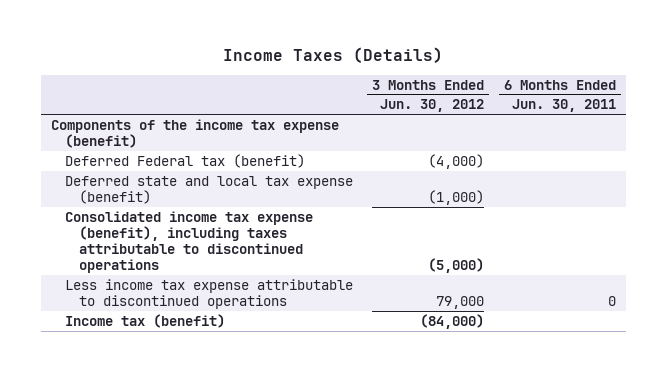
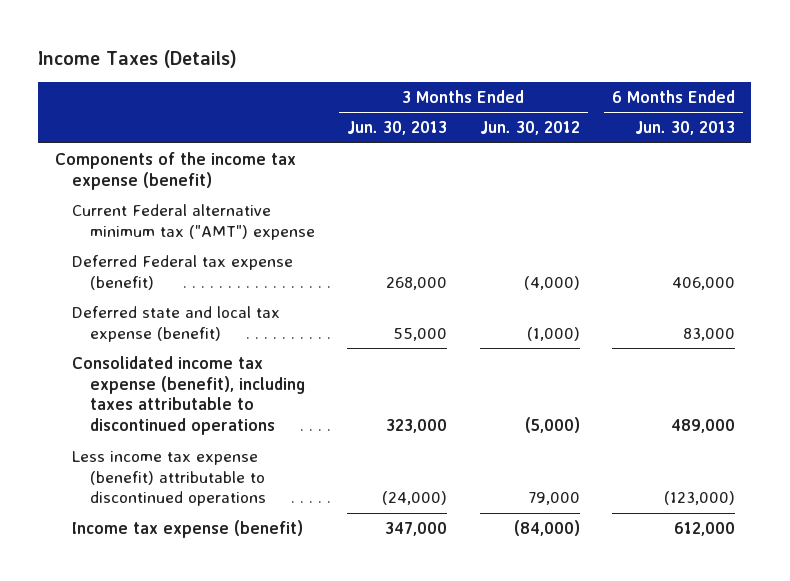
- | 3 Months Ended Jun. 30, 2012 | 6 Months Ended Jun. 30, 2011
+ | 3 Months Ended Jun. 30, 2013 | 3 Months Ended Jun. 30, 2012 | 6 Months Ended Jun. 30, 2013
- Deferred Federal tax (benefit) | (4,000) |
+ Current Federal alternative minimum tax ("AMT") expense
+ Deferred Federal tax expense (benefit) | 268,000 | (4,000) | 406,000
- Less income tax expense attributable to discontinued operations | 79,000 | 0
- Income tax (benefit) | (84,000) |
+ Less income tax expense (benefit) attributable to discontinued operations | (24,000) | 79,000 | (123,000)
+ Income tax expense (benefit) | 347,000 | (84,000) | 612,000

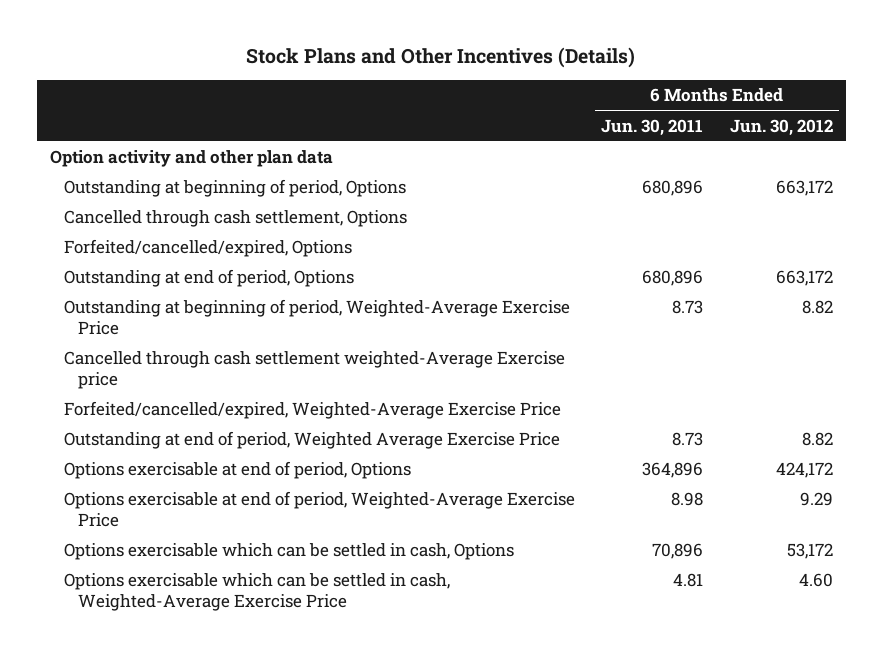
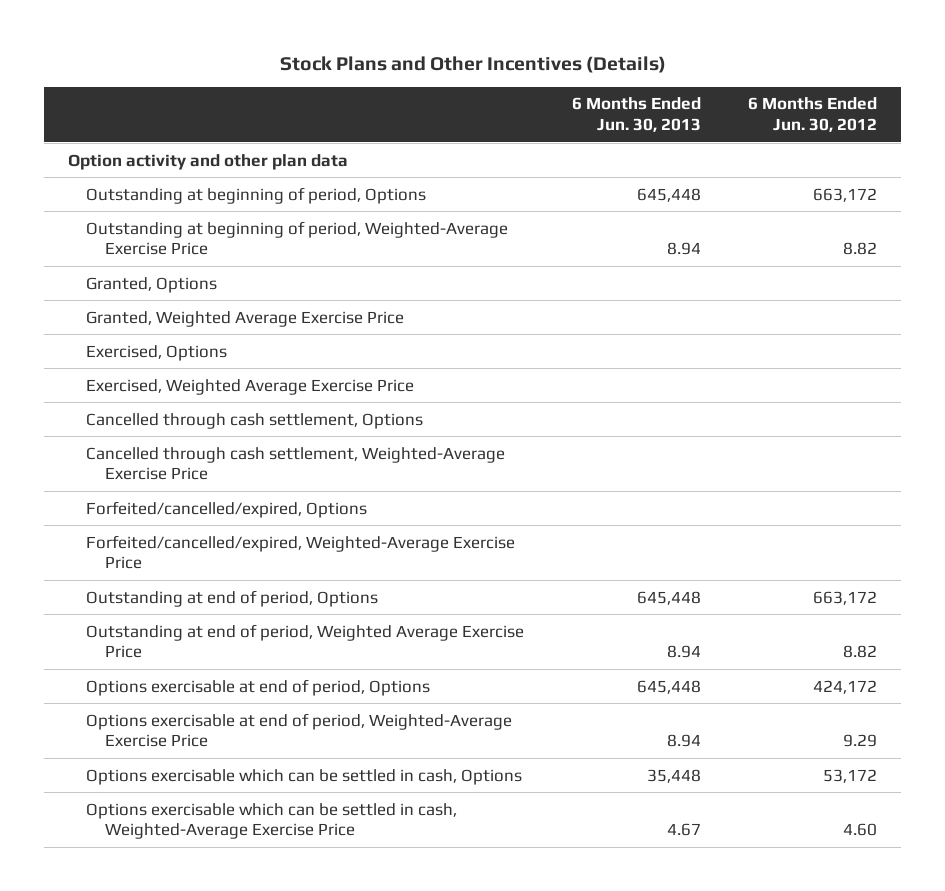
- | 6 Months Ended Jun. 30, 2011 | 6 Months Ended Jun. 30, 2012
+ | 6 Months Ended Jun. 30, 2013 | 6 Months Ended Jun. 30, 2012
moved up: Outstanding at beginning of period, Weighted-Average Exercise Price | 8.94 | 8.82
+ Granted, Options
+ Granted, Weighted Average Exercise Price
+ Exercised, Options
+ Exercised, Weighted Average Exercise Price
+ Cancelled through cash settlement, Weighted-Average Exercise Price
- Cancelled through cash settlement weighted-Average Exercise price
moved down: Outstanding at end of period, Options | 645,448 | 663,172

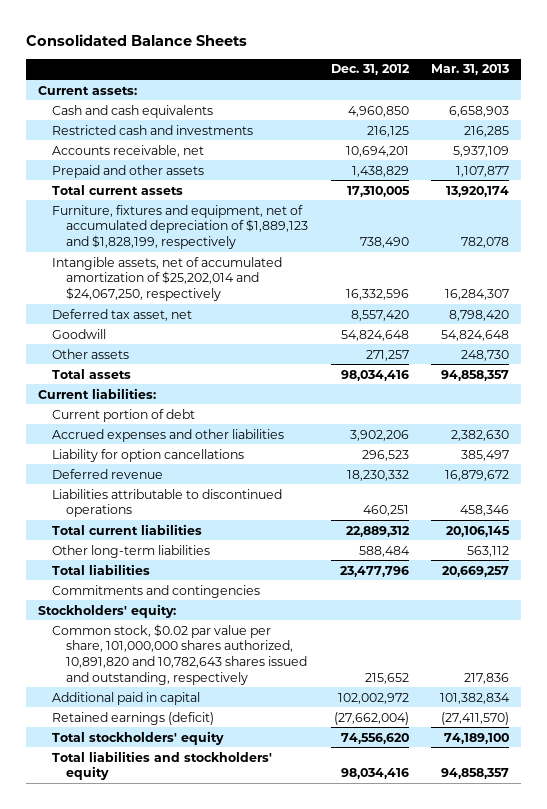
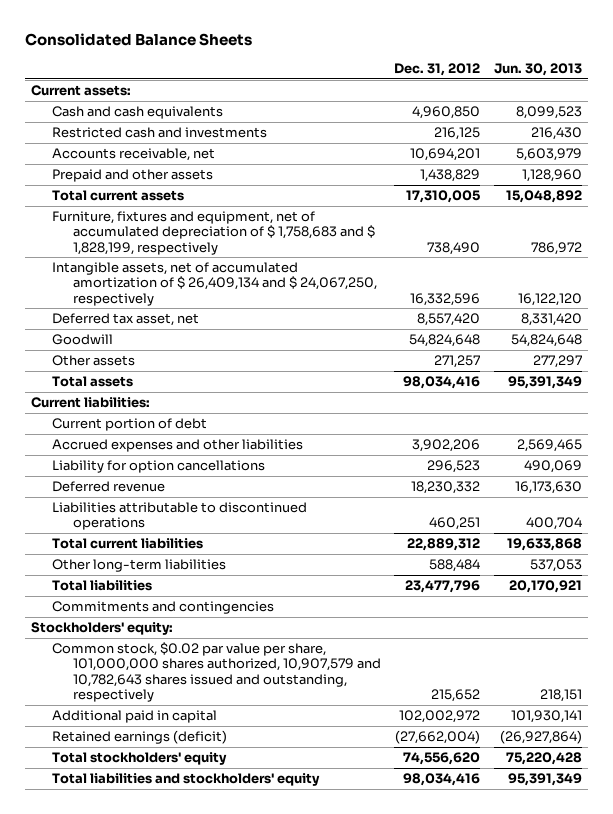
- | Dec. 31, 2012 | Mar. 31, 2013
+ | Dec. 31, 2012 | Jun. 30, 2013
- Furniture, fixtures and equipment, net of accumulated depreciation of $1,889,123 and $1,828,199, respectively | 738,490 | 782,078
- Intangible assets, net of accumulated amortization of $25,202,014 and $24,067,250, respectively | 16,332,596 | 16,284,307
+ Furniture, fixtures and equipment, net of accumulated depreciation of $ 1,758,683 and $ 1,828,199, respectively | 738,490 | 786,972
+ Intangible assets, net of accumulated amortization of $ 26,409,134 and $ 24,067,250, respectively | 16,332,596 | 16,122,120
- Common stock, $0.02 par value per share, 101,000,000 shares authorized, 10,891,820 and 10,782,643 shares issued and outstanding, respectively | 215,652 | 217,836
+ Common stock, $0.02 par value per share, 101,000,000 shares authorized, 10,907,579 and 10,782,643 shares issued and outstanding, respectively | 215,652 | 218,151

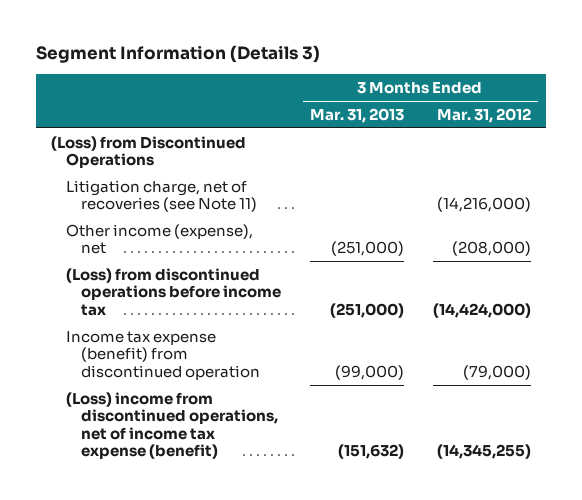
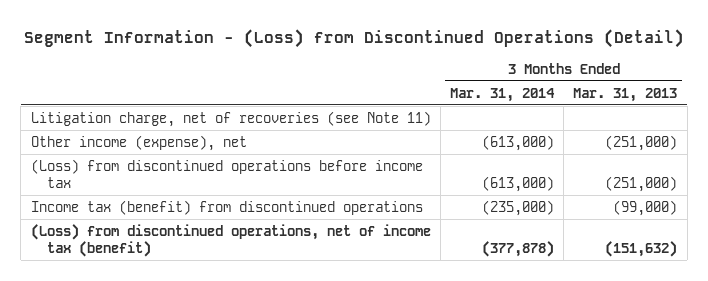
- Segment Information (Details 3)
+ Segment Information - (Loss) from Discontinued Operations (Detail)
- | 3 Months Ended Mar. 31, 2013 | 3 Months Ended Mar. 31, 2012
+ | 3 Months Ended Mar. 31, 2014 | 3 Months Ended Mar. 31, 2013
- (Loss) from Discontinued Operations
- Income tax expense (benefit) from discontinued operation | (99,000) | (79,000)
- (Loss) income from discontinued operations, net of income tax expense (benefit) | (151,632) | (14,345,255)
+ Income tax (benefit) from discontinued operations | (235,000) | (99,000)
+ (Loss) from discontinued operations, net of income tax (benefit) | (377,878) | (151,632)

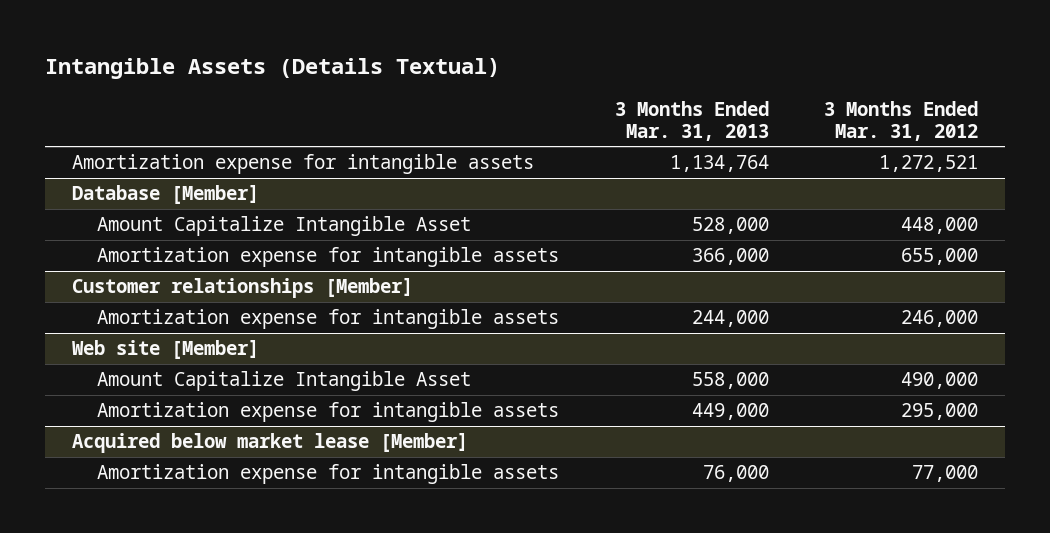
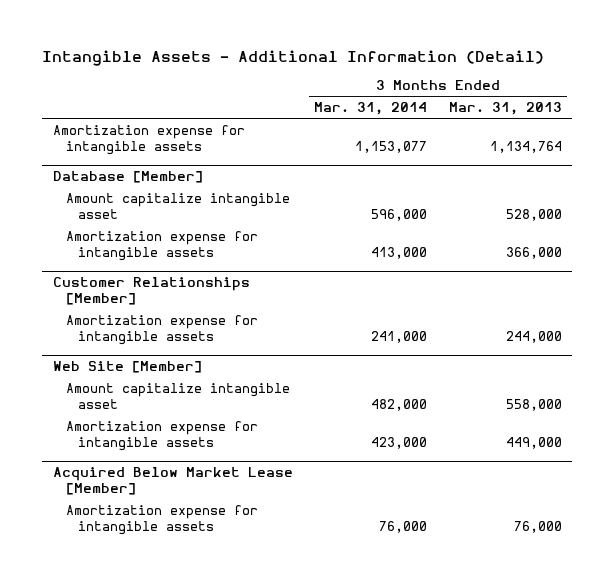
- Intangible Assets (Details Textual)
+ Intangible Assets - Additional Information (Detail)
- | 3 Months Ended Mar. 31, 2013 | 3 Months Ended Mar. 31, 2012
+ | 3 Months Ended Mar. 31, 2014 | 3 Months Ended Mar. 31, 2013
@ Database [Member]
- Amount Capitalize Intangible Asset | 528,000 | 448,000
+ Amount capitalize intangible asset | 596,000 | 528,000
- Customer relationships [Member]
+ Customer Relationships [Member]
- Web site [Member]
- Amount Capitalize Intangible Asset | 558,000 | 490,000
+ Web Site [Member]
+ Amount capitalize intangible asset | 482,000 | 558,000
- Acquired below market lease [Member]
+ Acquired Below Market Lease [Member]

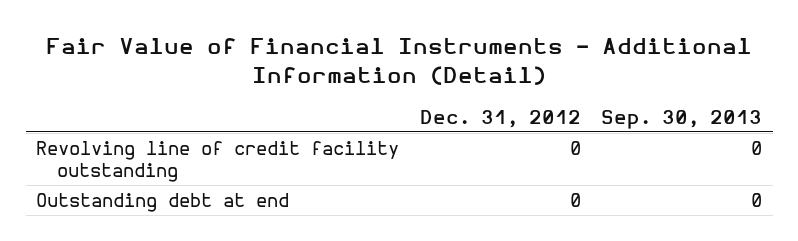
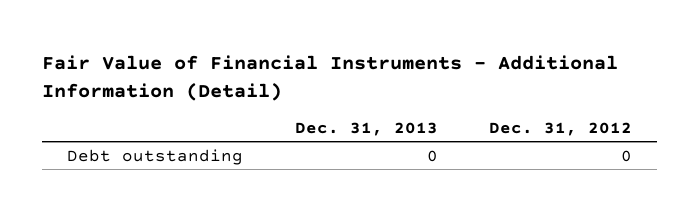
- | Dec. 31, 2012 | Sep. 30, 2013
+ | Dec. 31, 2013 | Dec. 31, 2012
- Revolving line of credit facility outstanding | 0 | 0
- Outstanding debt at end | 0 | 0
+ Debt outstanding | 0 | 0

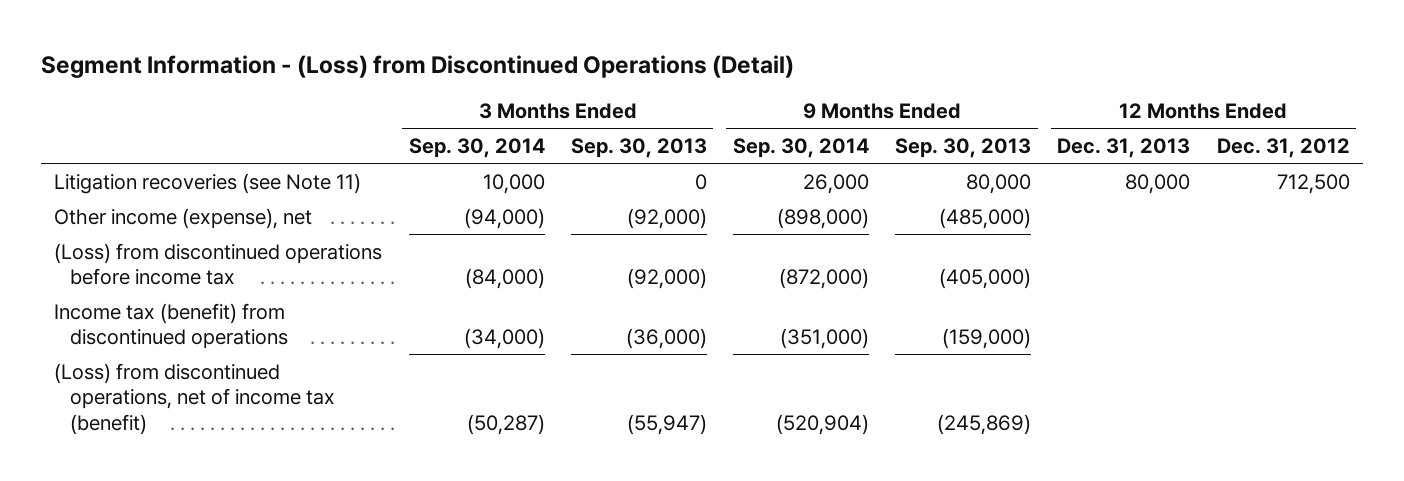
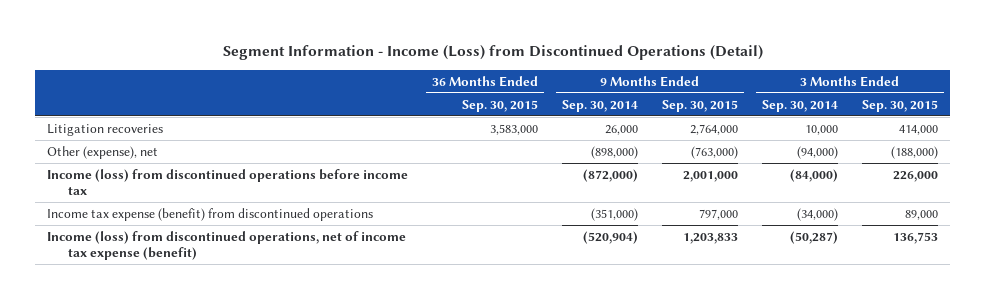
- Segment Information - (Loss) from Discontinued Operations (Detail)
+ Segment Information - Income (Loss) from Discontinued Operations (Detail)
- | 3 Months Ended Sep. 30, 2014 | 3 Months Ended Sep. 30, 2013 | 9 Months Ended Sep. 30, 2014 | 9 Months Ended Sep. 30, 2013 | 12 Months Ended Dec. 31, 2013 | 12 Months Ended Dec. 31, 2012
+ | 36 Months Ended Sep. 30, 2015 | 9 Months Ended Sep. 30, 2014 | 9 Months Ended Sep. 30, 2015 | 3 Months Ended Sep. 30, 2014 | 3 Months Ended Sep. 30, 2015
- Litigation recoveries (see Note 11) | 10,000 | 0 | 26,000 | 80,000 | 80,000 | 712,500
- Other income (expense), net | (94,000) | (92,000) | (898,000) | (485,000) | |
- (Loss) from discontinued operations before income tax | (84,000) | (92,000) | (872,000) | (405,000) | |
- Income tax (benefit) from discontinued operations | (34,000) | (36,000) | (351,000) | (159,000) | |
- (Loss) from discontinued operations, net of income tax (benefit) | (50,287) | (55,947) | (520,904) | (245,869) | |
+ Litigation recoveries | 3,583,000 | 26,000 | 2,764,000 | 10,000 | 414,000
+ Other (expense), net | | (898,000) | (763,000) | (94,000) | (188,000)
+ Income (loss) from discontinued operations before income tax | | (872,000) | 2,001,000 | (84,000) | 226,000
+ Income tax expense (benefit) from discontinued operations | | (351,000) | 797,000 | (34,000) | 89,000
+ Income (loss) from discontinued operations, net of income tax expense (benefit) | | (520,904) | 1,203,833 | (50,287) | 136,753

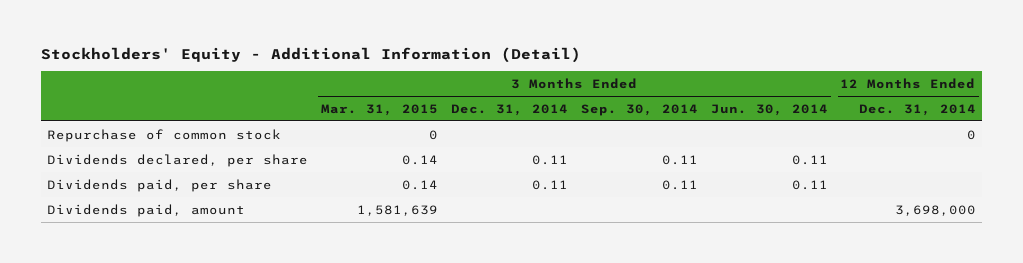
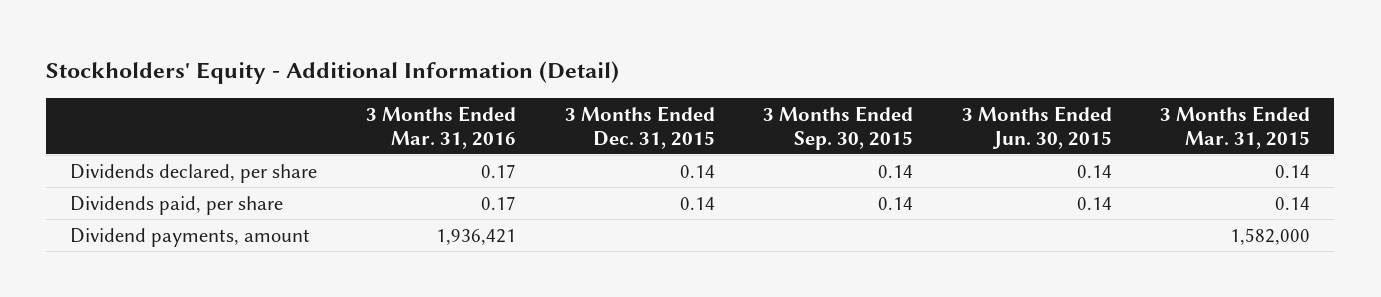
- | 3 Months Ended Mar. 31, 2015 | 3 Months Ended Dec. 31, 2014 | 3 Months Ended Sep. 30, 2014 | 3 Months Ended Jun. 30, 2014 | 12 Months Ended Dec. 31, 2014
+ | 3 Months Ended Mar. 31, 2016 | 3 Months Ended Dec. 31, 2015 | 3 Months Ended Sep. 30, 2015 | 3 Months Ended Jun. 30, 2015 | 3 Months Ended Mar. 31, 2015
- Repurchase of common stock | 0 | | | | 0
- Dividends paid, amount | 1,581,639 | | | | 3,698,000
+ Dividend payments, amount | 1,936,421 | | | | 1,582,000

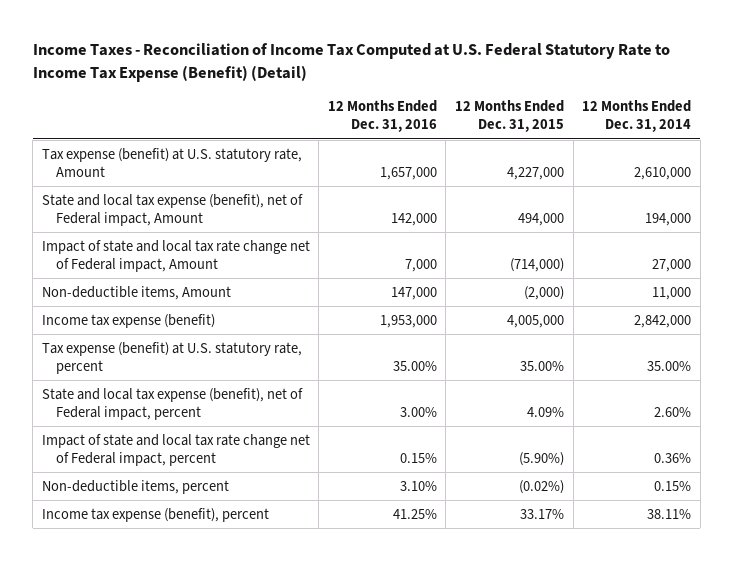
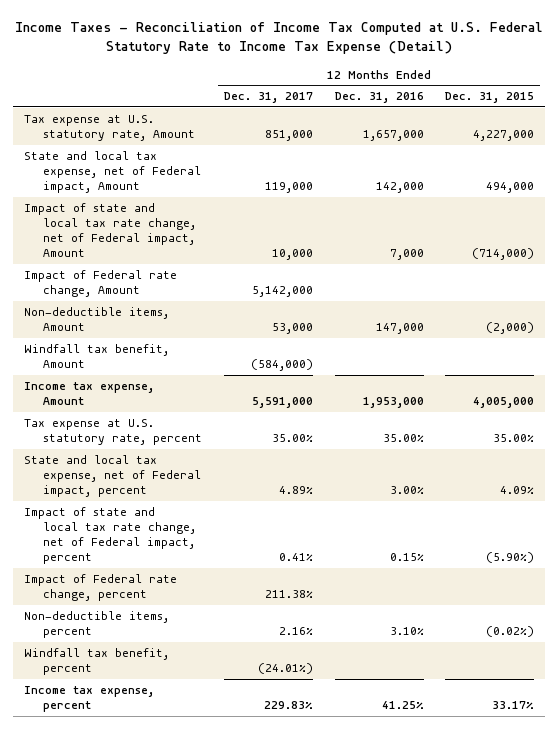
- Income Taxes - Reconciliation of Income Tax Computed at U.S. Federal Statutory Rate to Income Tax Expense (Benefit) (Detail)
+ Income Taxes - Reconciliation of Income Tax Computed at U.S. Federal Statutory Rate to Income Tax Expense (Detail)
- | 12 Months Ended Dec. 31, 2016 | 12 Months Ended Dec. 31, 2015 | 12 Months Ended Dec. 31, 2014
+ | 12 Months Ended Dec. 31, 2017 | 12 Months Ended Dec. 31, 2016 | 12 Months Ended Dec. 31, 2015
- Tax expense (benefit) at U.S. statutory rate, Amount | 1,657,000 | 4,227,000 | 2,610,000
- State and local tax expense (benefit), net of Federal impact, Amount | 142,000 | 494,000 | 194,000
- Impact of state and local tax rate change net of Federal impact, Amount | 7,000 | (714,000) | 27,000
+ Tax expense at U.S. statutory rate, Amount | 851,000 | 1,657,000 | 4,227,000
+ State and local tax expense, net of Federal impact, Amount | 119,000 | 142,000 | 494,000
+ Impact of state and local tax rate change, net of Federal impact, Amount | 10,000 | 7,000 | (714,000)
+ Impact of Federal rate change, Amount | 5,142,000 | |
- Income tax expense (benefit) | 1,953,000 | 4,005,000 | 2,842,000
- Tax expense (benefit) at U.S. statutory rate, percent | 35.00% | 35.00% | 35.00%
- State and local tax expense (benefit), net of Federal impact, percent | 3.00% | 4.09% | 2.60%
- Impact of state and local tax rate change net of Federal impact, percent | 0.15% | (5.90%) | 0.36%
+ Windfall tax benefit, Amount | (584,000) | |
+ Income tax expense, Amount | 5,591,000 | 1,953,000 | 4,005,000
+ Tax expense at U.S. statutory rate, percent | 35.00% | 35.00% | 35.00%
+ State and local tax expense, net of Federal impact, percent | 4.89% | 3.00% | 4.09%
+ Impact of state and local tax rate change, net of Federal impact, percent | 0.41% | 0.15% | (5.90%)
+ Impact of Federal rate change, percent | 211.38% | |
- Income tax expense (benefit), percent | 41.25% | 33.17% | 38.11%
+ Windfall tax benefit, percent | (24.01%) | |
+ Income tax expense, percent | 229.83% | 41.25% | 33.17%

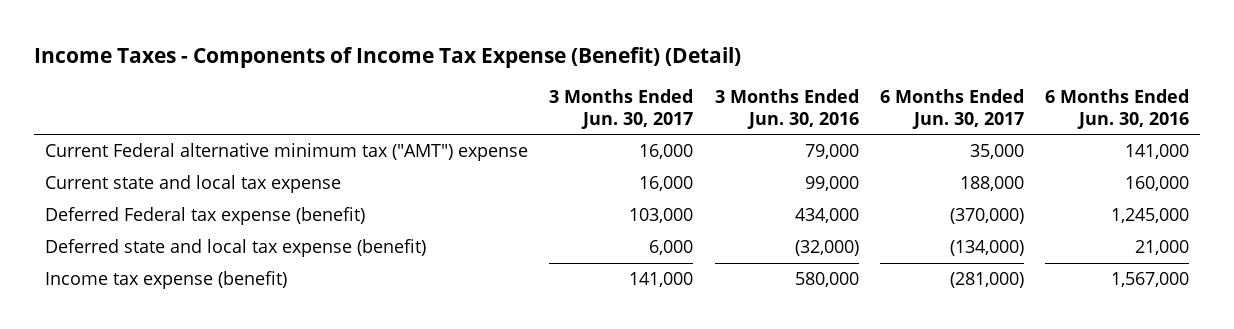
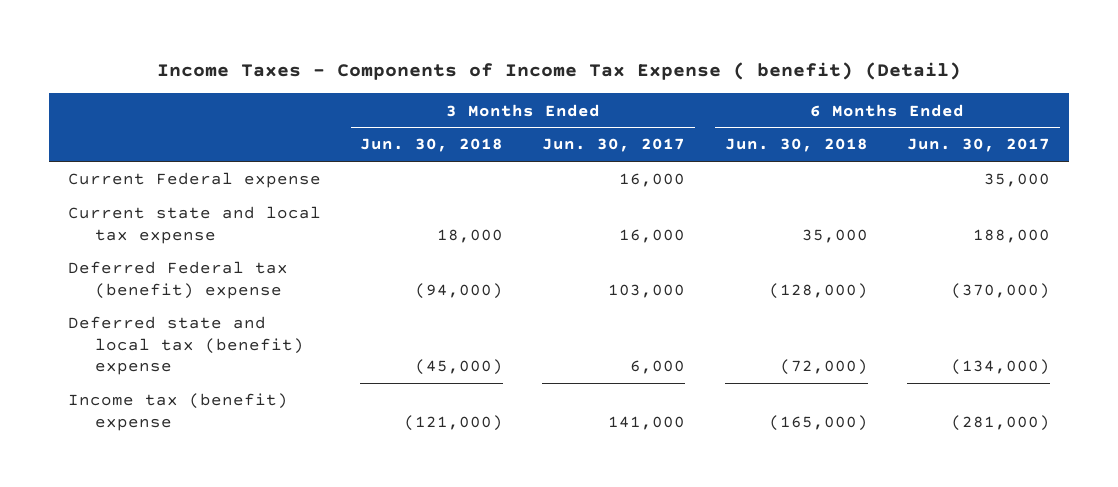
- Income Taxes - Components of Income Tax Expense (Benefit) (Detail)
+ Income Taxes - Components of Income Tax Expense ( benefit) (Detail)
- | 3 Months Ended Jun. 30, 2017 | 3 Months Ended Jun. 30, 2016 | 6 Months Ended Jun. 30, 2017 | 6 Months Ended Jun. 30, 2016
+ | 3 Months Ended Jun. 30, 2018 | 3 Months Ended Jun. 30, 2017 | 6 Months Ended Jun. 30, 2018 | 6 Months Ended Jun. 30, 2017
- Current Federal alternative minimum tax ("AMT") expense | 16,000 | 79,000 | 35,000 | 141,000
+ Current Federal expense | | 16,000 | | 35,000
- Deferred Federal tax expense (benefit) | 103,000 | 434,000 | (370,000) | 1,245,000
- Deferred state and local tax expense (benefit) | 6,000 | (32,000) | (134,000) | 21,000
- Income tax expense (benefit) | 141,000 | 580,000 | (281,000) | 1,567,000
+ Deferred Federal tax (benefit) expense | (94,000) | 103,000 | (128,000) | (370,000)
+ Deferred state and local tax (benefit) expense | (45,000) | 6,000 | (72,000) | (134,000)
+ Income tax (benefit) expense | (121,000) | 141,000 | (165,000) | (281,000)

